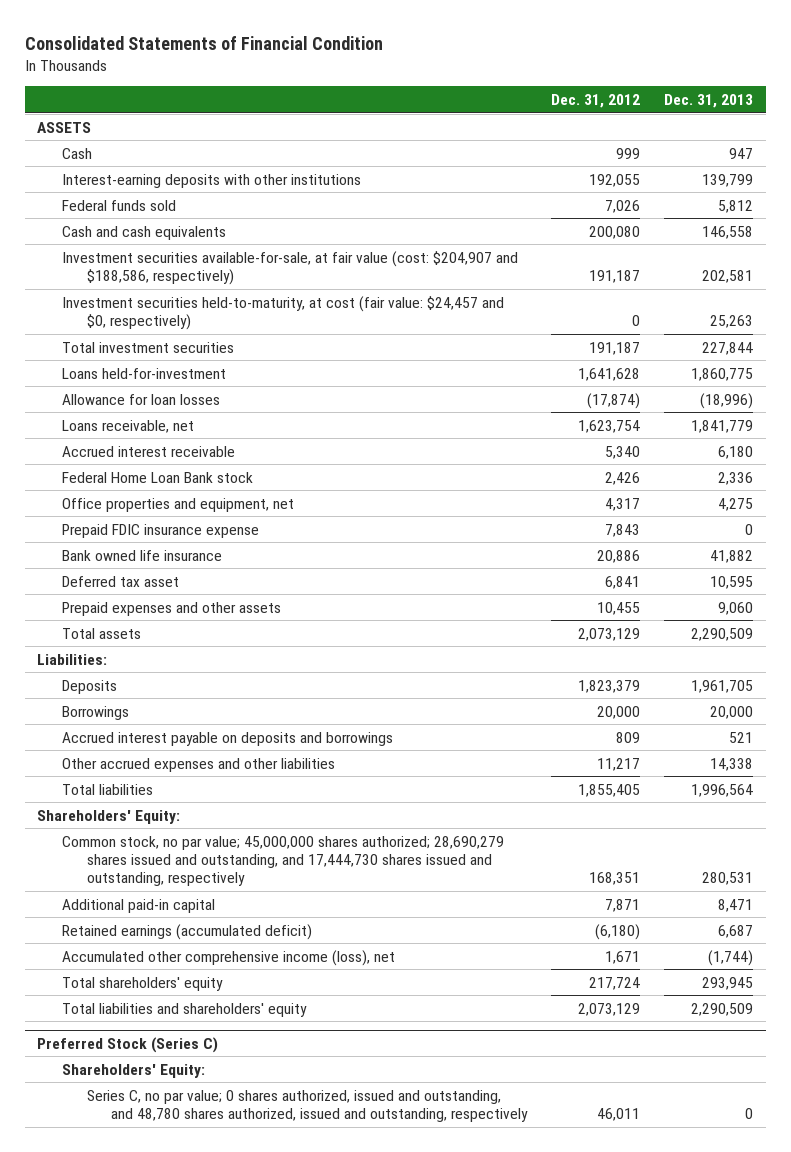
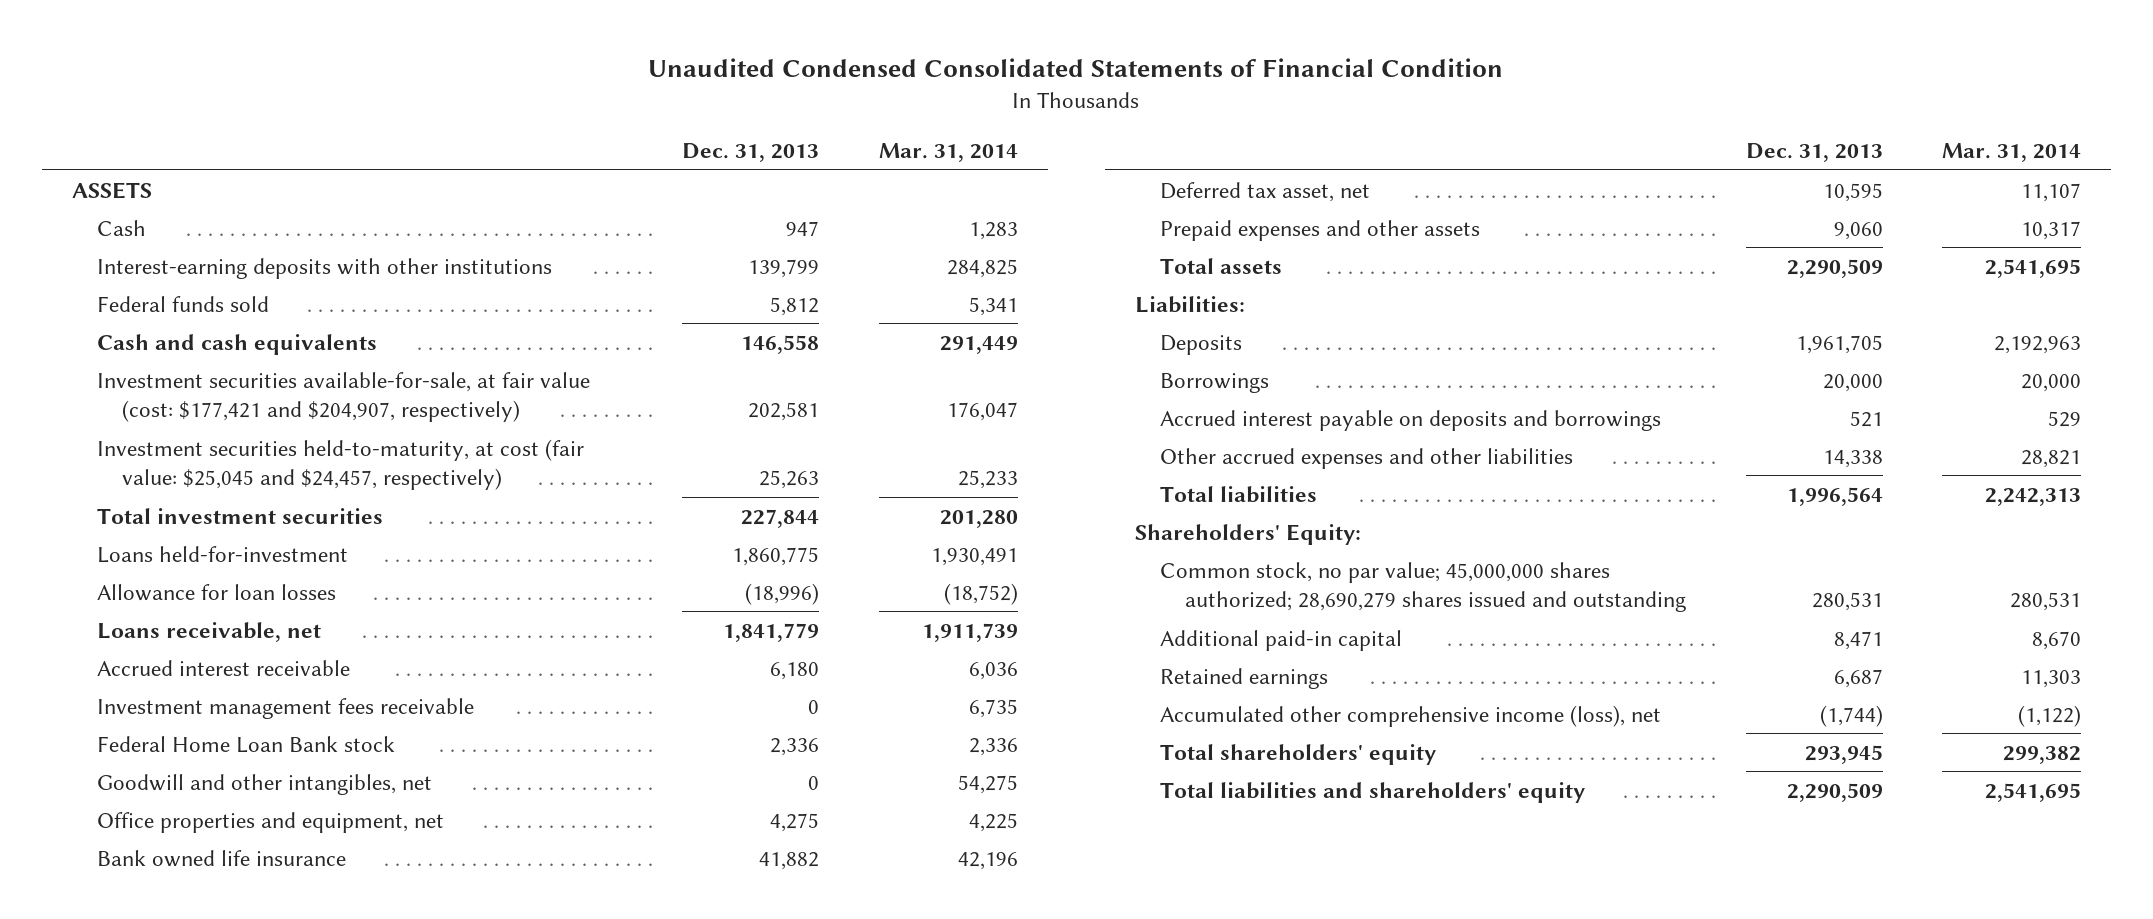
- Consolidated Statements of Financial Condition
+ Unaudited Condensed Consolidated Statements of Financial Condition
- | Dec. 31, 2012 | Dec. 31, 2013
+ | Dec. 31, 2013 | Mar. 31, 2014
- Investment securities available-for-sale, at fair value (cost: $204,907 and $188,586, respectively) | 191,187 | 202,581
- Investment securities held-to-maturity, at cost (fair value: $24,457 and $0, respectively) | 0 | 25,263
+ Investment securities available-for-sale, at fair value (cost: $177,421 and $204,907, respectively) | 202,581 | 176,047
+ Investment securities held-to-maturity, at cost (fair value: $25,045 and $24,457, respectively) | 25,263 | 25,233
+ Investment management fees receivable | 0 | 6,735
+ Goodwill and other intangibles, net | 0 | 54,275
- Prepaid FDIC insurance expense | 7,843 | 0
- Deferred tax asset | 6,841 | 10,595
+ Deferred tax asset, net | 10,595 | 11,107
- Common stock, no par value; 45,000,000 shares authorized; 28,690,279 shares issued and outstanding, and 17,444,730 shares issued and outstanding, respectively | 168,351 | 280,531
+ Common stock, no par value; 45,000,000 shares authorized; 28,690,279 shares issued and outstanding | 280,531 | 280,531
- Retained earnings (accumulated deficit) | (6,180) | 6,687
+ Retained earnings | 6,687 | 11,303
- Preferred Stock (Series C)
- Shareholders' Equity:
- Series C, no par value; 0 shares authorized, issued and outstanding, and 48,780 shares authorized, issued and outstanding, respectively | 46,011 | 0

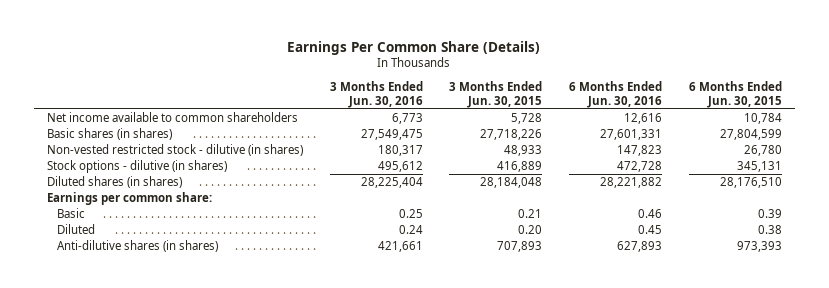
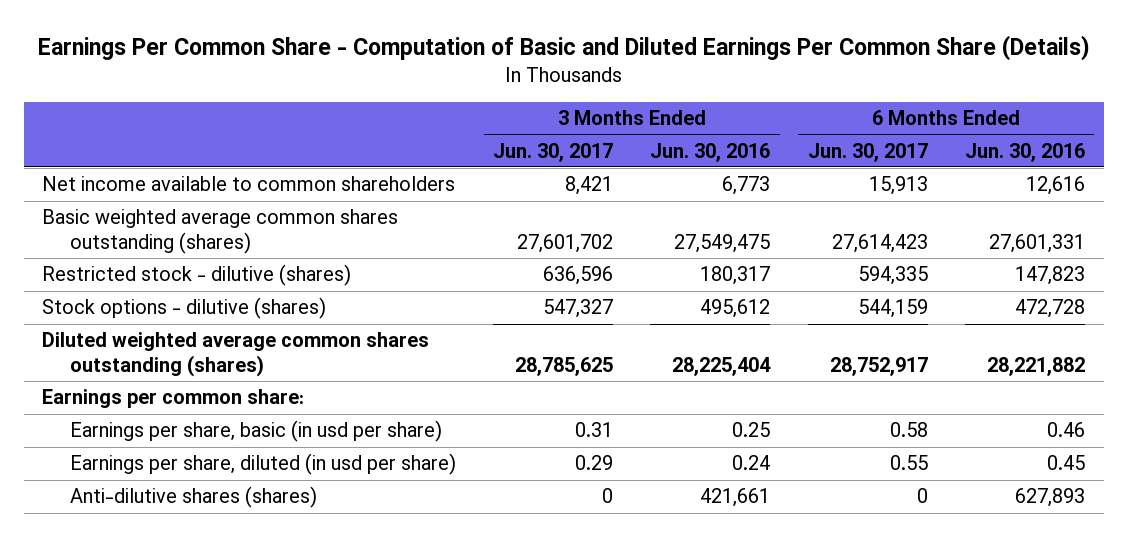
- Earnings Per Common Share (Details)
+ Earnings Per Common Share - Computation of Basic and Diluted Earnings Per Common Share (Details)
- | 3 Months Ended Jun. 30, 2016 | 3 Months Ended Jun. 30, 2015 | 6 Months Ended Jun. 30, 2016 | 6 Months Ended Jun. 30, 2015
+ | 3 Months Ended Jun. 30, 2017 | 3 Months Ended Jun. 30, 2016 | 6 Months Ended Jun. 30, 2017 | 6 Months Ended Jun. 30, 2016
- Basic shares (in shares) | 27,549,475 | 27,718,226 | 27,601,331 | 27,804,599
- Non-vested restricted stock - dilutive (in shares) | 180,317 | 48,933 | 147,823 | 26,780
- Stock options - dilutive (in shares) | 495,612 | 416,889 | 472,728 | 345,131
- Diluted shares (in shares) | 28,225,404 | 28,184,048 | 28,221,882 | 28,176,510
+ Basic weighted average common shares outstanding (shares) | 27,601,702 | 27,549,475 | 27,614,423 | 27,601,331
+ Restricted stock - dilutive (shares) | 636,596 | 180,317 | 594,335 | 147,823
+ Stock options - dilutive (shares) | 547,327 | 495,612 | 544,159 | 472,728
+ Diluted weighted average common shares outstanding (shares) | 28,785,625 | 28,225,404 | 28,752,917 | 28,221,882
- Basic | 0.25 | 0.21 | 0.46 | 0.39
- Diluted | 0.24 | 0.20 | 0.45 | 0.38
- Anti-dilutive shares (in shares) | 421,661 | 707,893 | 627,893 | 973,393
+ Earnings per share, basic (in usd per share) | 0.31 | 0.25 | 0.58 | 0.46
+ Earnings per share, diluted (in usd per share) | 0.29 | 0.24 | 0.55 | 0.45
+ Anti-dilutive shares (shares) | 0 | 421,661 | 0 | 627,893

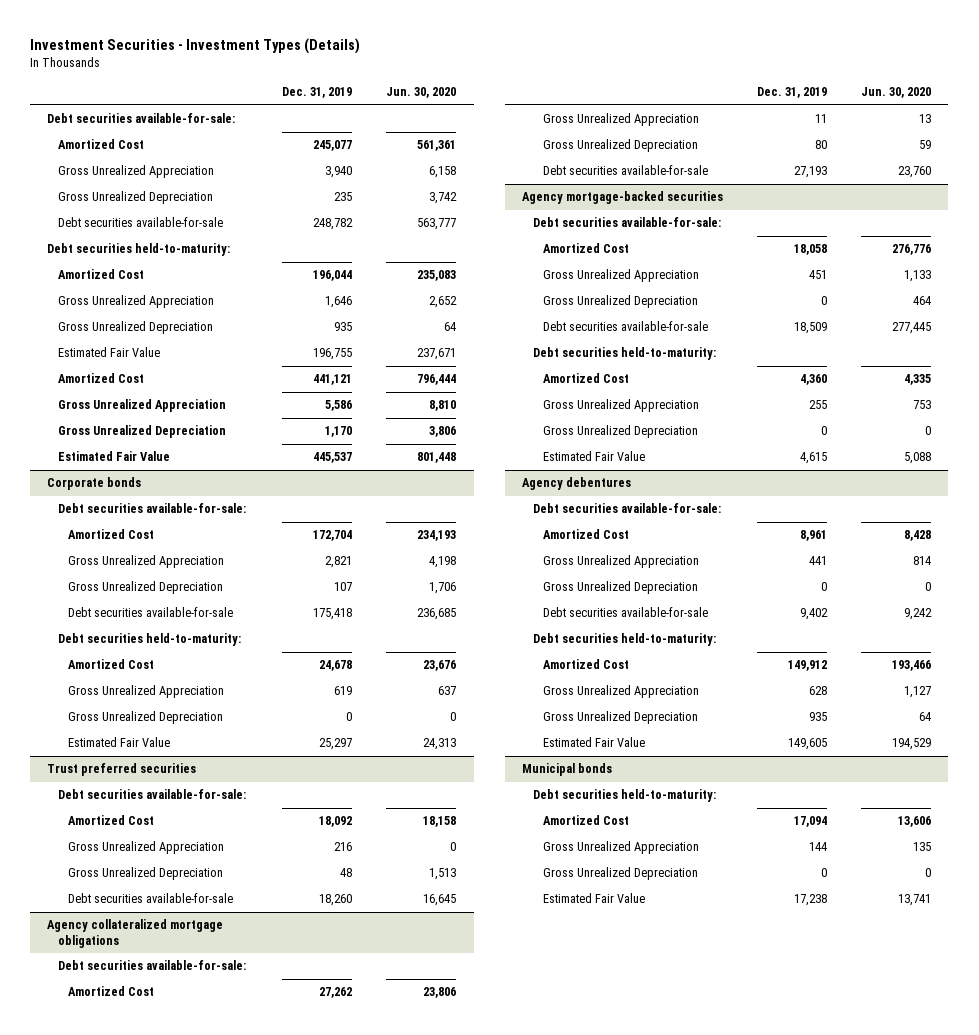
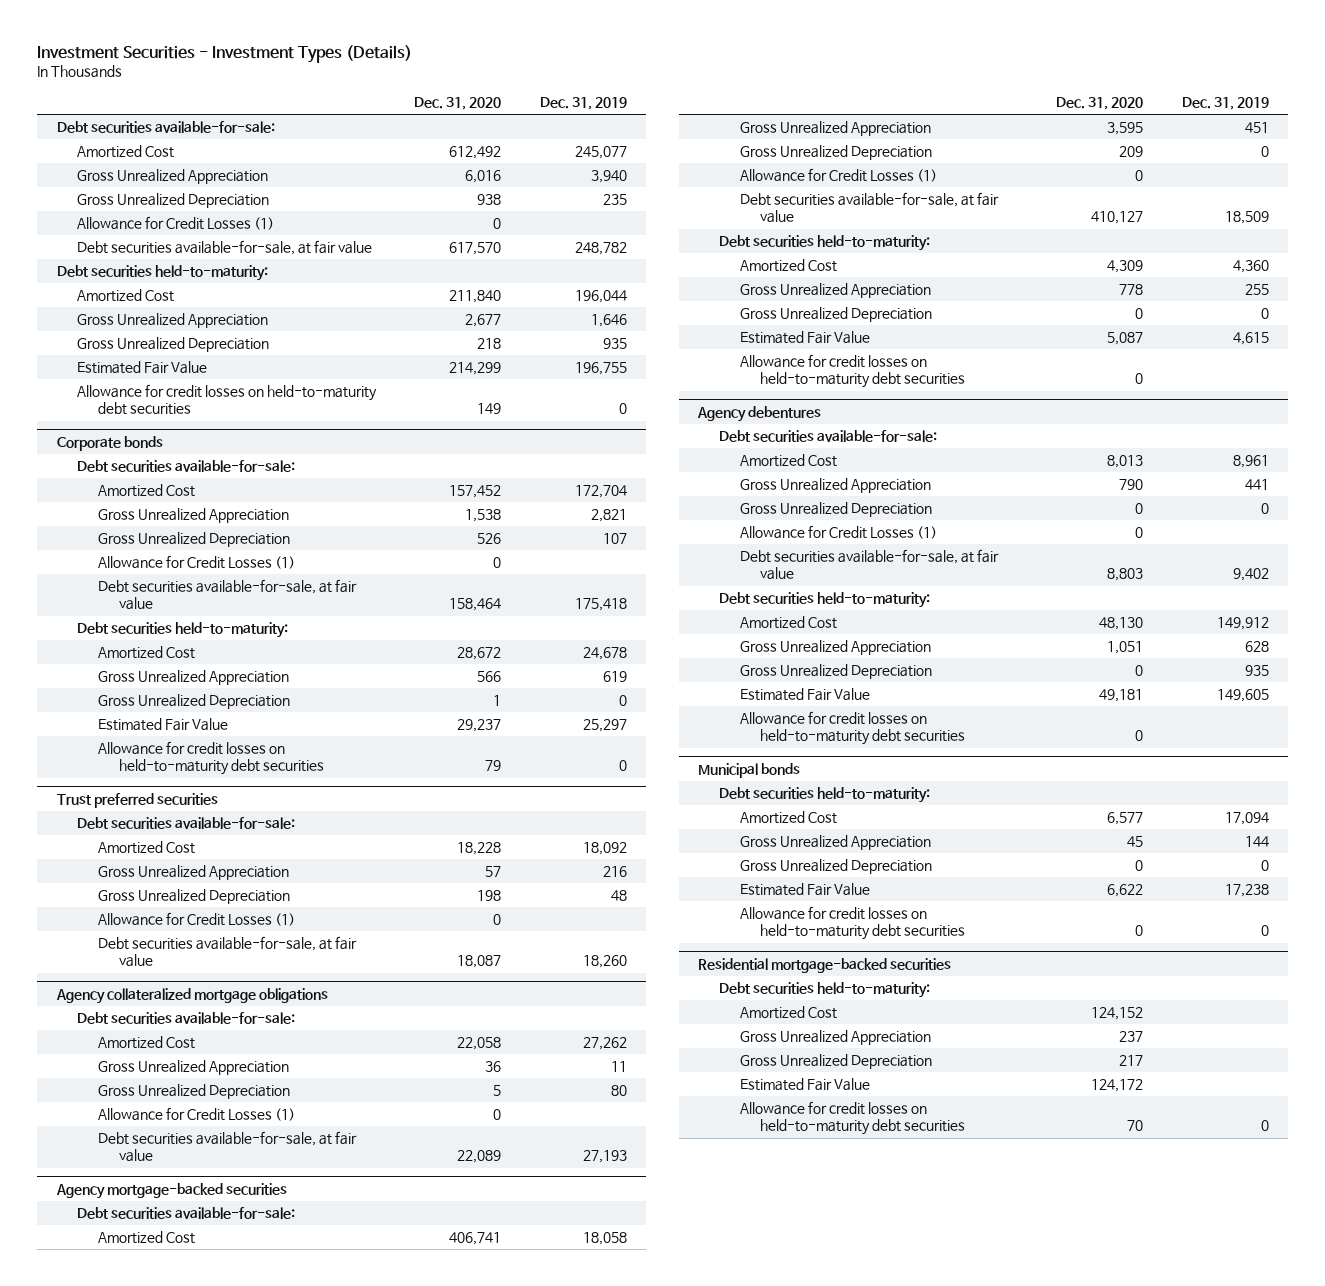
- | Dec. 31, 2019 | Jun. 30, 2020
+ | Dec. 31, 2020 | Dec. 31, 2019
- Debt securities available-for-sale | 248,782 | 563,777
+ Allowance for Credit Losses (1) | 0 |
+ Debt securities available-for-sale, at fair value | 617,570 | 248,782
- Amortized Cost | 441,121 | 796,444
- Gross Unrealized Appreciation | 5,586 | 8,810
- Gross Unrealized Depreciation | 1,170 | 3,806
- Estimated Fair Value | 445,537 | 801,448
+ Allowance for credit losses on held-to-maturity debt securities | 149 | 0
@ Corporate bonds
- Debt securities available-for-sale | 175,418 | 236,685
+ Allowance for Credit Losses (1) | 0 |
+ Debt securities available-for-sale, at fair value | 158,464 | 175,418
+ Allowance for credit losses on held-to-maturity debt securities | 79 | 0
@ Trust preferred securities
- Debt securities available-for-sale | 18,260 | 16,645
+ Allowance for Credit Losses (1) | 0 |
+ Debt securities available-for-sale, at fair value | 18,087 | 18,260
@ Agency collateralized mortgage obligations
- Debt securities available-for-sale | 27,193 | 23,760
+ Allowance for Credit Losses (1) | 0 |
+ Debt securities available-for-sale, at fair value | 22,089 | 27,193
@ Agency mortgage-backed securities
- Debt securities available-for-sale | 18,509 | 277,445
+ Allowance for Credit Losses (1) | 0 |
+ Debt securities available-for-sale, at fair value | 410,127 | 18,509
+ Allowance for credit losses on held-to-maturity debt securities | 0 |
@ Agency debentures
- Debt securities available-for-sale | 9,402 | 9,242
+ Allowance for Credit Losses (1) | 0 |
+ Debt securities available-for-sale, at fair value | 8,803 | 9,402
+ Allowance for credit losses on held-to-maturity debt securities | 0 |
@ Municipal bonds
+ Allowance for credit losses on held-to-maturity debt securities | 0 | 0
+ Residential mortgage-backed securities
+ Debt securities held-to-maturity:
+ Amortized Cost | 124,152 |
+ Gross Unrealized Appreciation | 237 |
+ Gross Unrealized Depreciation | 217 |
+ Estimated Fair Value | 124,172 |
+ Allowance for credit losses on held-to-maturity debt securities | 70 | 0

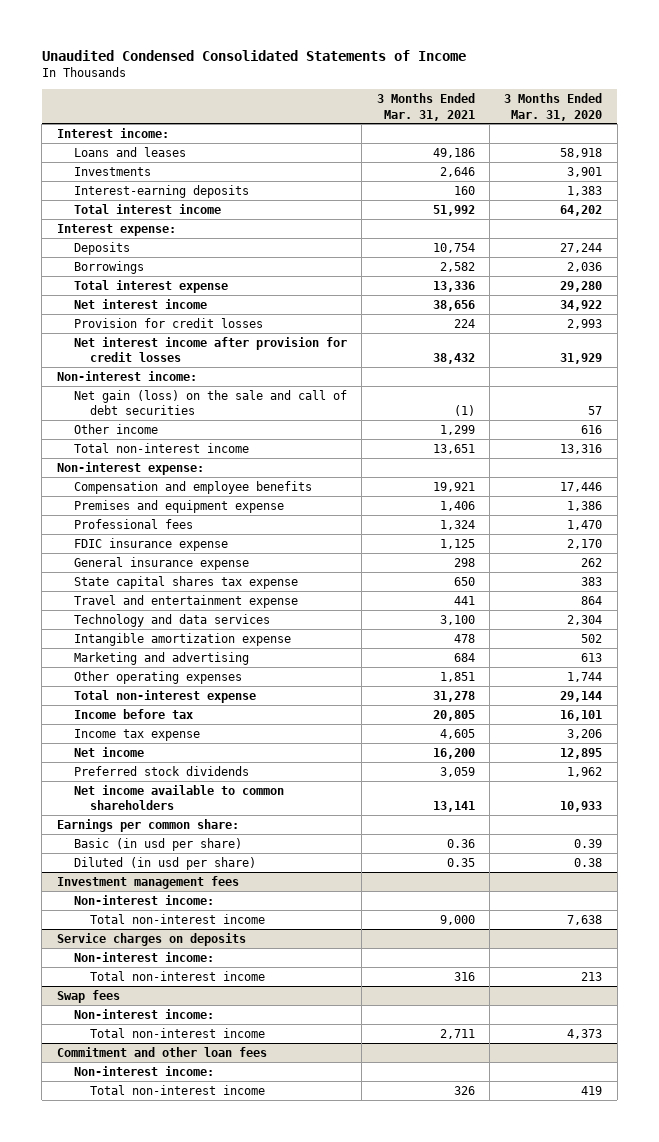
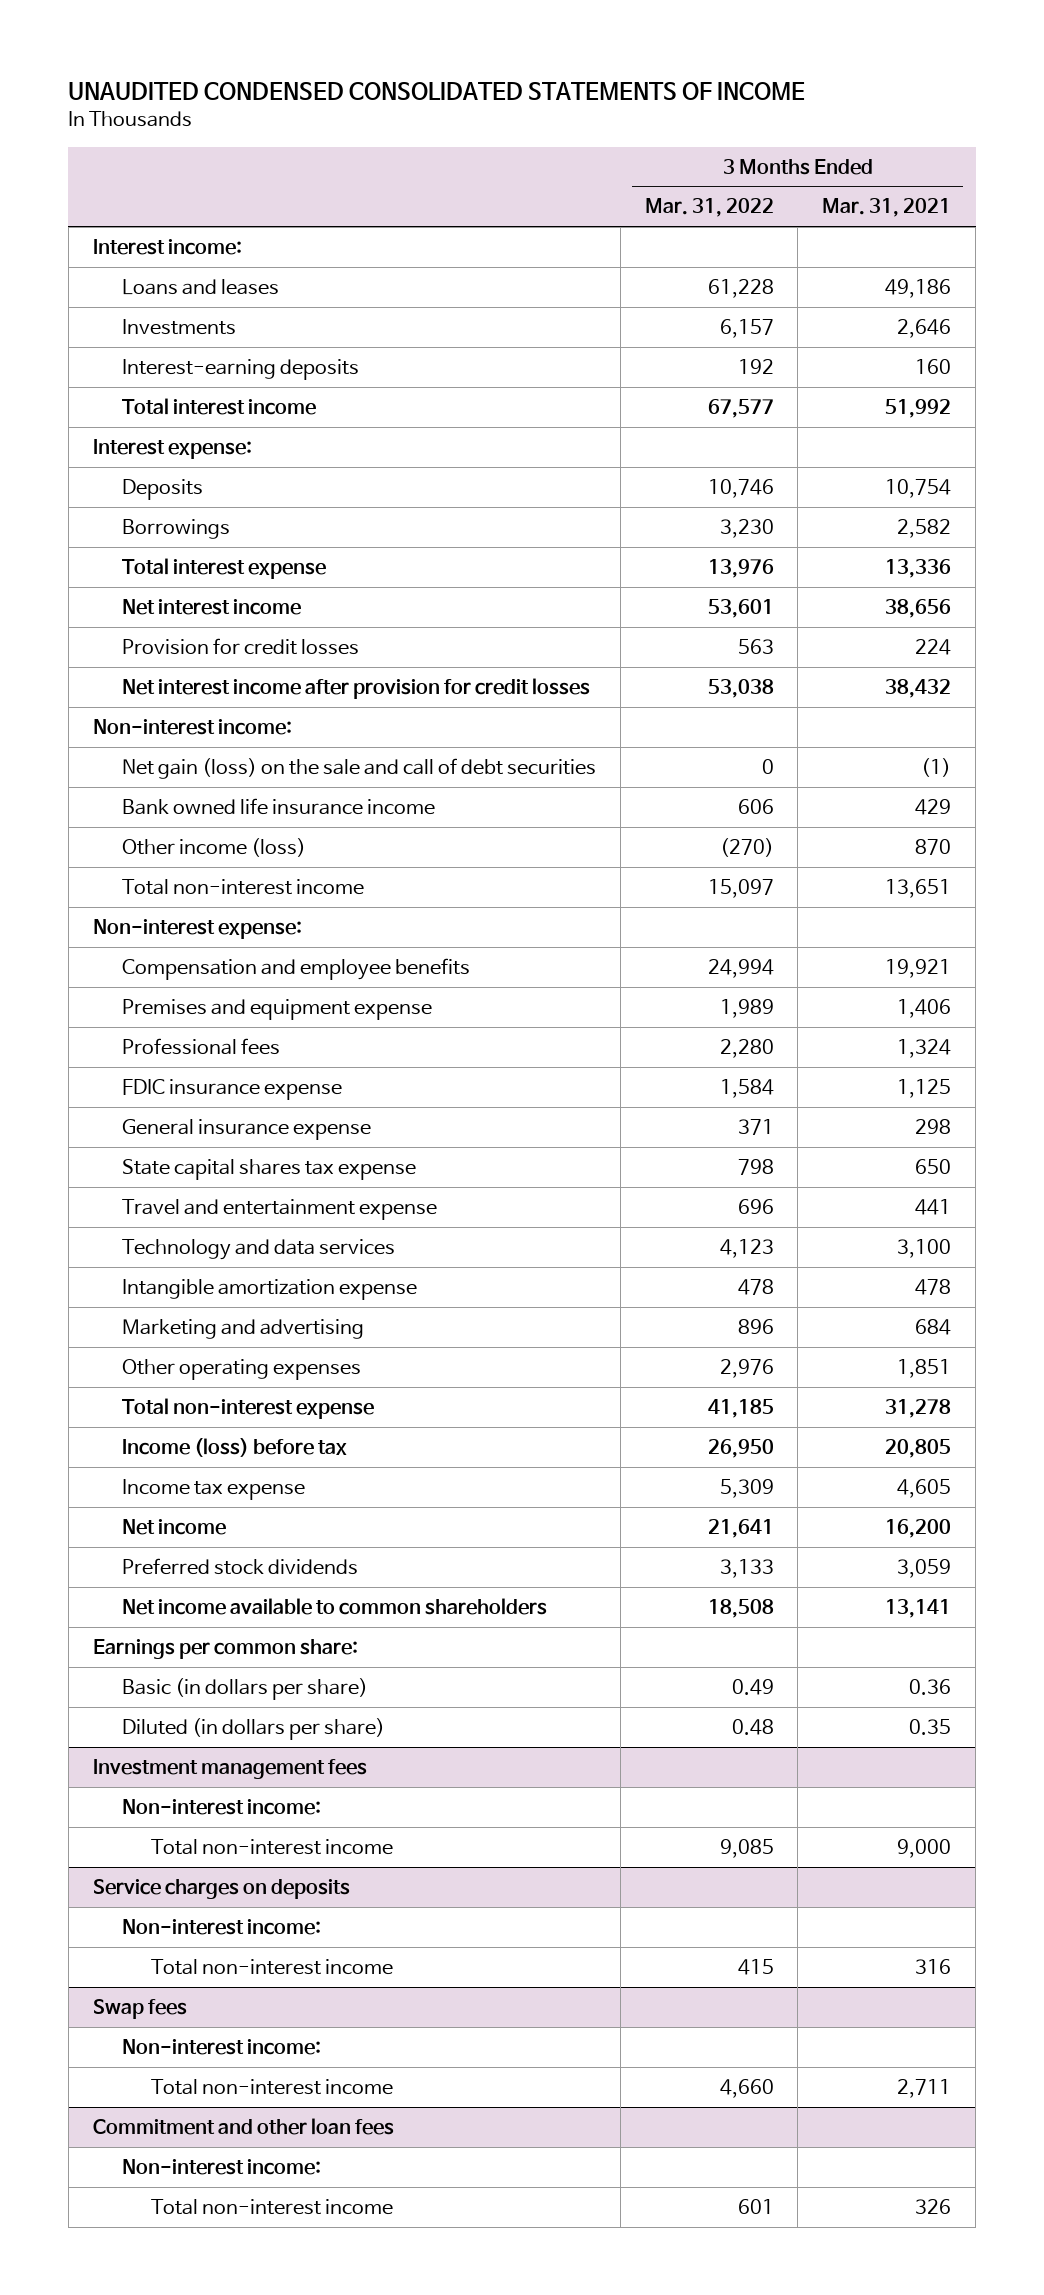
- Unaudited Condensed Consolidated Statements of Income
+ UNAUDITED CONDENSED CONSOLIDATED STATEMENTS OF INCOME
- | 3 Months Ended Mar. 31, 2021 | 3 Months Ended Mar. 31, 2020
+ | 3 Months Ended Mar. 31, 2022 | 3 Months Ended Mar. 31, 2021
- Other income | 1,299 | 616
+ Bank owned life insurance income | 606 | 429
+ Other income (loss) | (270) | 870
- Income before tax | 20,805 | 16,101
+ Income (loss) before tax | 26,950 | 20,805
- Basic (in usd per share) | 0.36 | 0.39
- Diluted (in usd per share) | 0.35 | 0.38
+ Basic (in dollars per share) | 0.49 | 0.36
+ Diluted (in dollars per share) | 0.48 | 0.35

